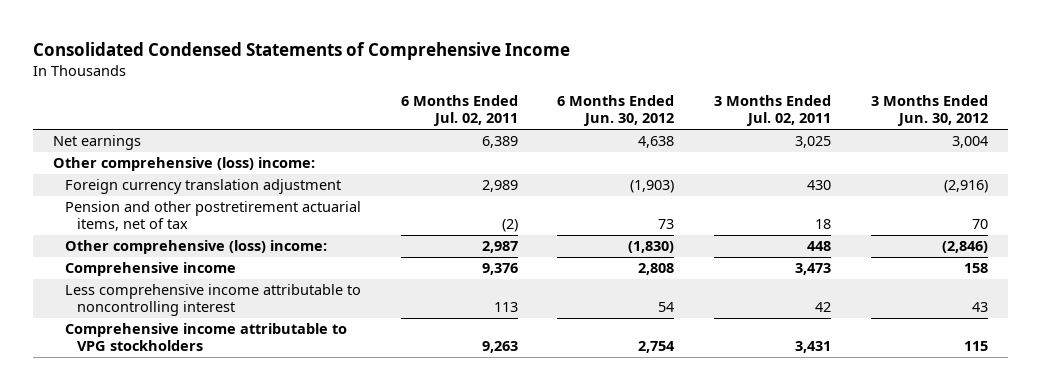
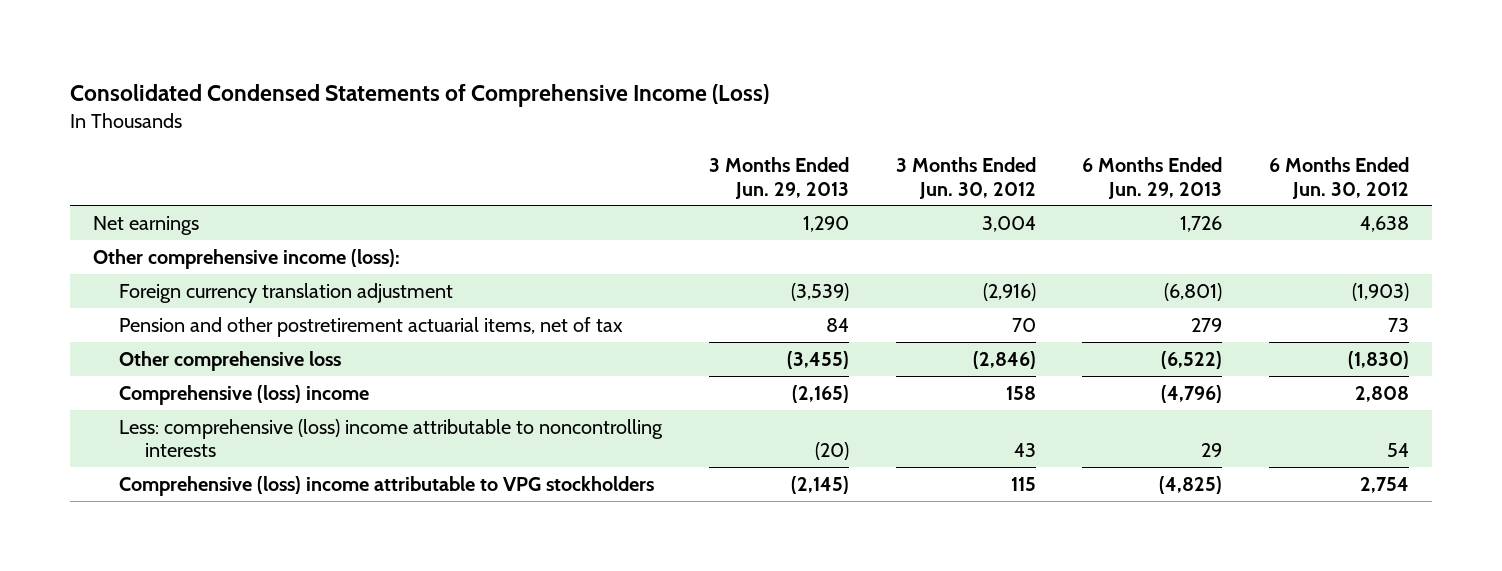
- Consolidated Condensed Statements of Comprehensive Income
+ Consolidated Condensed Statements of Comprehensive Income (Loss)
- | 6 Months Ended Jul. 02, 2011 | 6 Months Ended Jun. 30, 2012 | 3 Months Ended Jul. 02, 2011 | 3 Months Ended Jun. 30, 2012
+ | 3 Months Ended Jun. 29, 2013 | 3 Months Ended Jun. 30, 2012 | 6 Months Ended Jun. 29, 2013 | 6 Months Ended Jun. 30, 2012
- Other comprehensive (loss) income:
+ Other comprehensive income (loss):
- Other comprehensive (loss) income: | 2,987 | (1,830) | 448 | (2,846)
- Comprehensive income | 9,376 | 2,808 | 3,473 | 158
- Less comprehensive income attributable to noncontrolling interest | 113 | 54 | 42 | 43
- Comprehensive income attributable to VPG stockholders | 9,263 | 2,754 | 3,431 | 115
+ Other comprehensive loss | (3,455) | (2,846) | (6,522) | (1,830)
+ Comprehensive (loss) income | (2,165) | 158 | (4,796) | 2,808
+ Less: comprehensive (loss) income attributable to noncontrolling interests | (20) | 43 | 29 | 54
+ Comprehensive (loss) income attributable to VPG stockholders | (2,145) | 115 | (4,825) | 2,754

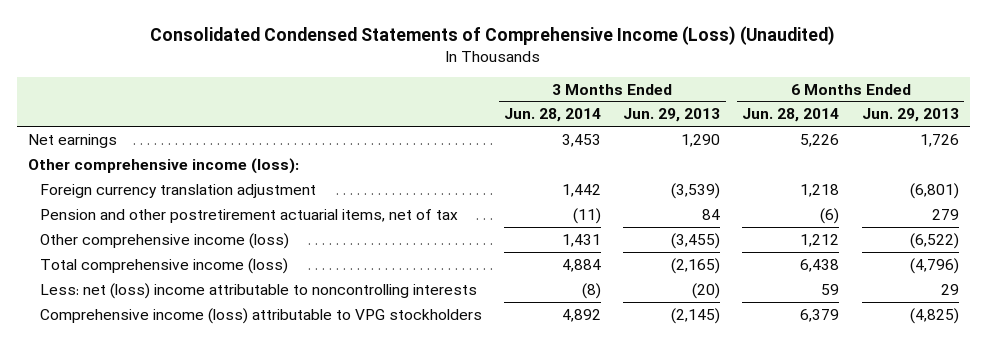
- Consolidated Condensed Statements of Comprehensive Income (Loss)
+ Consolidated Condensed Statements of Comprehensive Income (Loss) (Unaudited)
- | 3 Months Ended Jun. 29, 2013 | 3 Months Ended Jun. 30, 2012 | 6 Months Ended Jun. 29, 2013 | 6 Months Ended Jun. 30, 2012
+ | 3 Months Ended Jun. 28, 2014 | 3 Months Ended Jun. 29, 2013 | 6 Months Ended Jun. 28, 2014 | 6 Months Ended Jun. 29, 2013
- Other comprehensive loss | (3,455) | (2,846) | (6,522) | (1,830)
- Comprehensive (loss) income | (2,165) | 158 | (4,796) | 2,808
- Less: comprehensive (loss) income attributable to noncontrolling interests | (20) | 43 | 29 | 54
- Comprehensive (loss) income attributable to VPG stockholders | (2,145) | 115 | (4,825) | 2,754
+ Other comprehensive income (loss) | 1,431 | (3,455) | 1,212 | (6,522)
+ Total comprehensive income (loss) | 4,884 | (2,165) | 6,438 | (4,796)
+ Less: net (loss) income attributable to noncontrolling interests | (8) | (20) | 59 | 29
+ Comprehensive income (loss) attributable to VPG stockholders | 4,892 | (2,145) | 6,379 | (4,825)

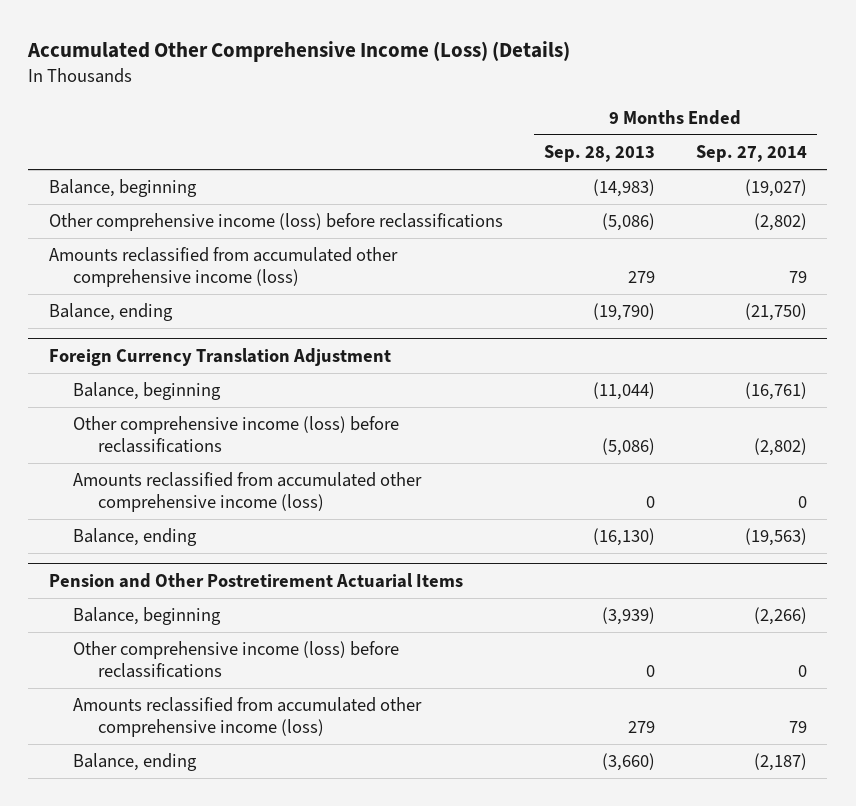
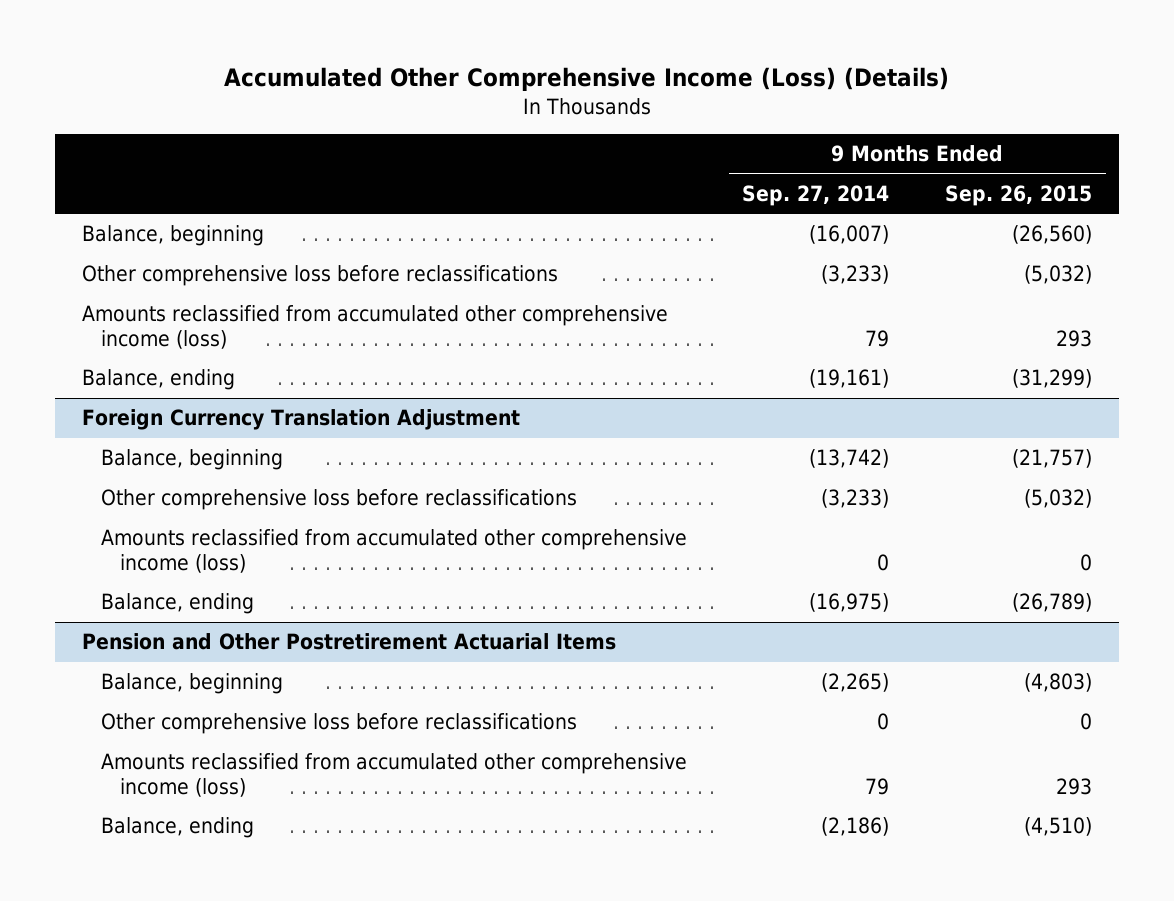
- | 9 Months Ended Sep. 28, 2013 | 9 Months Ended Sep. 27, 2014
+ | 9 Months Ended Sep. 27, 2014 | 9 Months Ended Sep. 26, 2015
- Balance, beginning | (14,983) | (19,027)
- Other comprehensive income (loss) before reclassifications | (5,086) | (2,802)
+ Balance, beginning | (16,007) | (26,560)
+ Other comprehensive loss before reclassifications | (3,233) | (5,032)
- Balance, ending | (19,790) | (21,750)
+ Balance, ending | (19,161) | (31,299)
@ Foreign Currency Translation Adjustment
- Balance, beginning | (11,044) | (16,761)
- Other comprehensive income (loss) before reclassifications | (5,086) | (2,802)
+ Balance, beginning | (13,742) | (21,757)
+ Other comprehensive loss before reclassifications | (3,233) | (5,032)
- Balance, ending | (16,130) | (19,563)
+ Balance, ending | (16,975) | (26,789)
@ Pension and Other Postretirement Actuarial Items
- Balance, beginning | (3,939) | (2,266)
- Other comprehensive income (loss) before reclassifications | 0 | 0
+ Balance, beginning | (2,265) | (4,803)
+ Other comprehensive loss before reclassifications | 0 | 0
- Balance, ending | (3,660) | (2,187)
+ Balance, ending | (2,186) | (4,510)

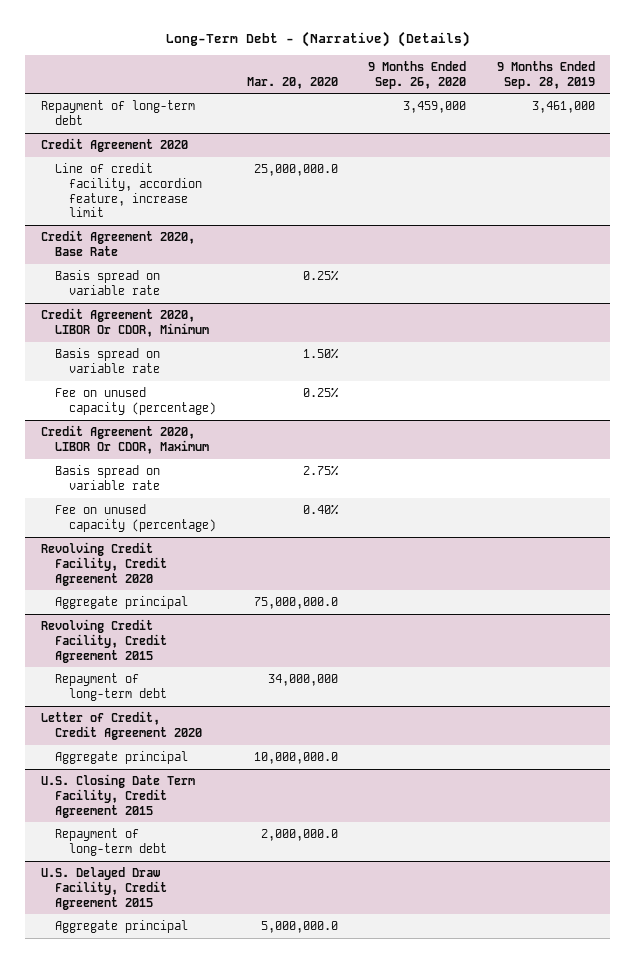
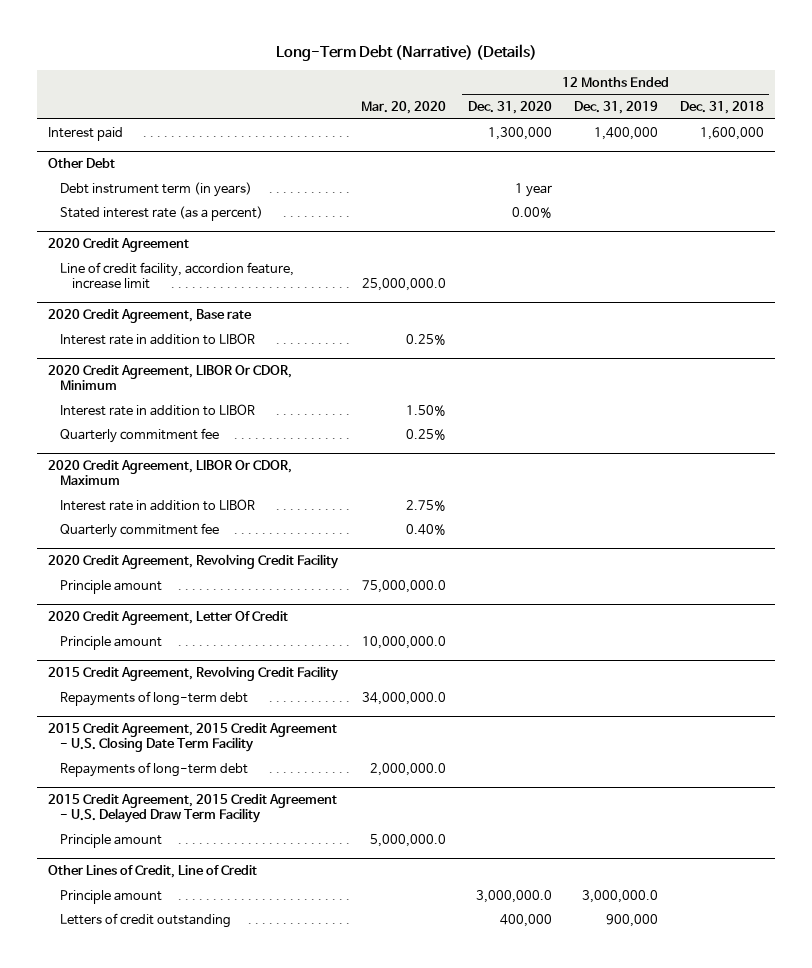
- Long-Term Debt - (Narrative) (Details)
+ Long-Term Debt (Narrative) (Details)
- | Mar. 20, 2020 | 9 Months Ended Sep. 26, 2020 | 9 Months Ended Sep. 28, 2019
+ | Mar. 20, 2020 | 12 Months Ended Dec. 31, 2020 | 12 Months Ended Dec. 31, 2019 | 12 Months Ended Dec. 31, 2018
- Repayment of long-term debt | | 3,459,000 | 3,461,000
- Credit Agreement 2020
+ Interest paid | | 1,300,000 | 1,400,000 | 1,600,000
+ Other Debt
+ Debt instrument term (in years) | | 1 year | |
+ Stated interest rate (as a percent) | | 0.00% | |
+ 2020 Credit Agreement
- Credit Agreement 2020, Base Rate
- Basis spread on variable rate | 0.25% | |
- Credit Agreement 2020, LIBOR Or CDOR, Minimum
- Basis spread on variable rate | 1.50% | |
- Fee on unused capacity (percentage) | 0.25% | |
- Credit Agreement 2020, LIBOR Or CDOR, Maximum
- Basis spread on variable rate | 2.75% | |
- Fee on unused capacity (percentage) | 0.40% | |
- Revolving Credit Facility, Credit Agreement 2020
- Aggregate principal | 75,000,000.0 | |
- Revolving Credit Facility, Credit Agreement 2015
- Repayment of long-term debt | 34,000,000 | |
- Letter of Credit, Credit Agreement 2020
- Aggregate principal | 10,000,000.0 | |
- U.S. Closing Date Term Facility, Credit Agreement 2015
- Repayment of long-term debt | 2,000,000.0 | |
- U.S. Delayed Draw Facility, Credit Agreement 2015
- Aggregate principal | 5,000,000.0 | |
+ 2020 Credit Agreement, Base rate
+ Interest rate in addition to LIBOR | 0.25% | | |
+ 2020 Credit Agreement, LIBOR Or CDOR, Minimum
+ Interest rate in addition to LIBOR | 1.50% | | |
+ Quarterly commitment fee | 0.25% | | |
+ 2020 Credit Agreement, LIBOR Or CDOR, Maximum
+ Interest rate in addition to LIBOR | 2.75% | | |
+ Quarterly commitment fee | 0.40% | | |
+ 2020 Credit Agreement, Revolving Credit Facility
+ Principle amount | 75,000,000.0 | | |
+ 2020 Credit Agreement, Letter Of Credit
+ Principle amount | 10,000,000.0 | | |
+ 2015 Credit Agreement, Revolving Credit Facility
+ Repayments of long-term debt | 34,000,000.0 | | |
+ 2015 Credit Agreement, 2015 Credit Agreement - U.S. Closing Date Term Facility
+ Repayments of long-term debt | 2,000,000.0 | | |
+ 2015 Credit Agreement, 2015 Credit Agreement - U.S. Delayed Draw Term Facility
+ Principle amount | 5,000,000.0 | | |
+ Other Lines of Credit, Line of Credit
+ Principle amount | | 3,000,000.0 | 3,000,000.0 |
+ Letters of credit outstanding | | 400,000 | 900,000 |

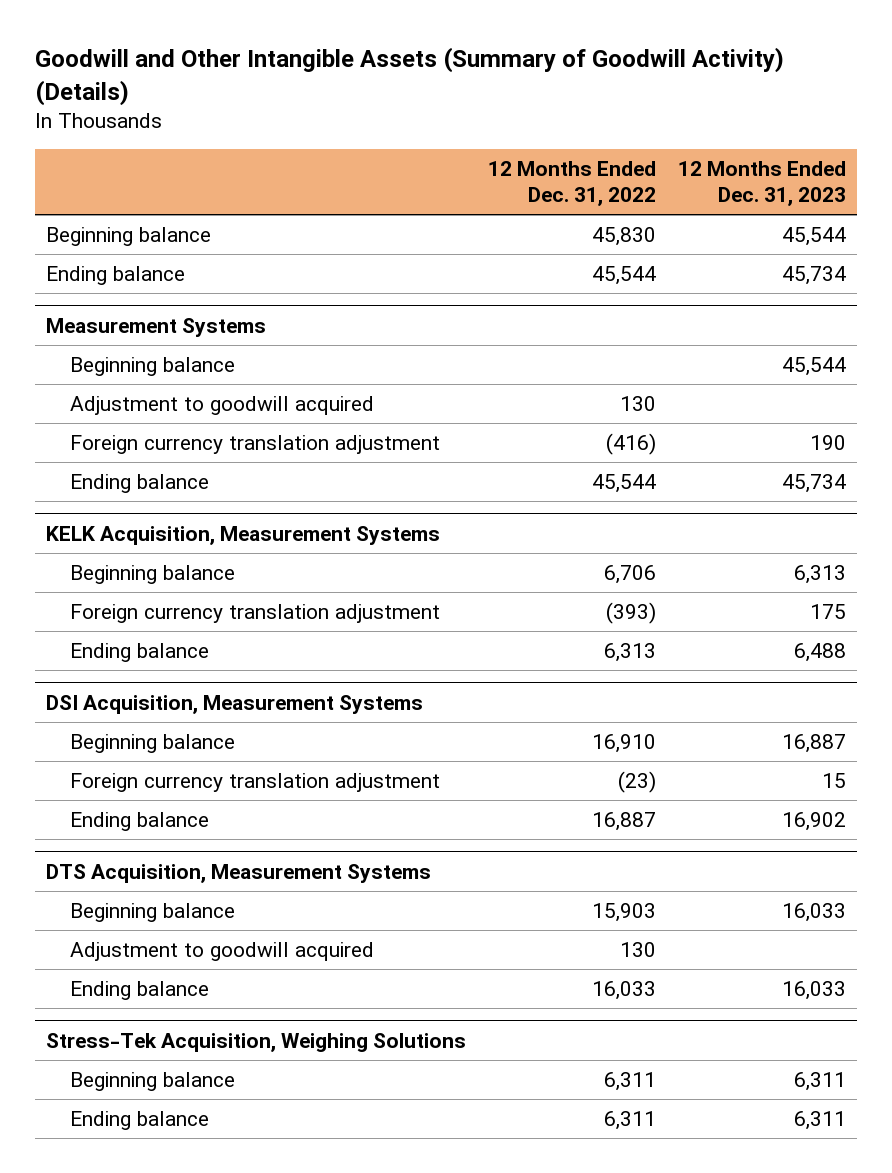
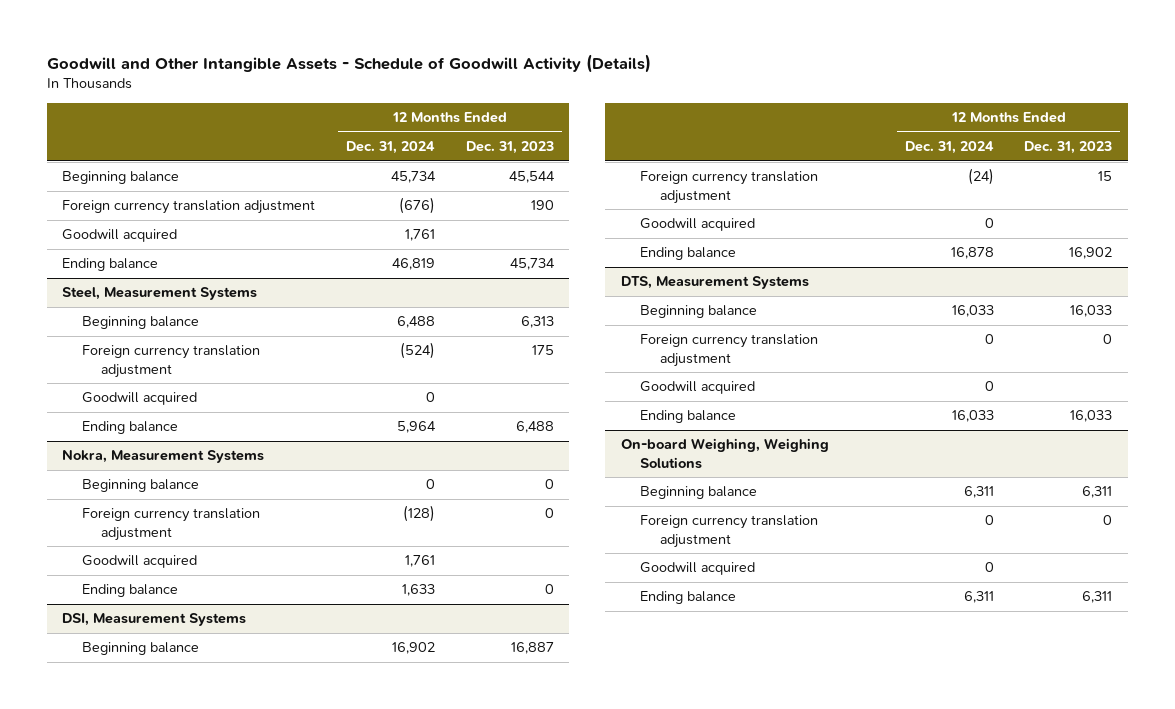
- Goodwill and Other Intangible Assets (Summary of Goodwill Activity) (Details)
+ Goodwill and Other Intangible Assets - Schedule of Goodwill Activity (Details)
- | 12 Months Ended Dec. 31, 2022 | 12 Months Ended Dec. 31, 2023
+ | 12 Months Ended Dec. 31, 2024 | 12 Months Ended Dec. 31, 2023
- Ending balance | 45,544 | 45,734
- Measurement Systems
- Beginning balance | | 45,544
- Adjustment to goodwill acquired | 130 |
+ Goodwill acquired | 1,761 |
- KELK Acquisition, Measurement Systems
+ Steel, Measurement Systems
+ Goodwill acquired | 0 |
- DSI Acquisition, Measurement Systems
+ Nokra, Measurement Systems
+ Beginning balance | 0 | 0
+ Foreign currency translation adjustment | (128) | 0
+ Goodwill acquired | 1,761 |
+ Ending balance | 1,633 | 0
+ DSI, Measurement Systems
+ Goodwill acquired | 0 |
- DTS Acquisition, Measurement Systems
+ DTS, Measurement Systems
- Adjustment to goodwill acquired | 130 |
+ Foreign currency translation adjustment | 0 | 0
+ Goodwill acquired | 0 |
- Stress-Tek Acquisition, Weighing Solutions
+ On-board Weighing, Weighing Solutions
+ Foreign currency translation adjustment | 0 | 0
+ Goodwill acquired | 0 |

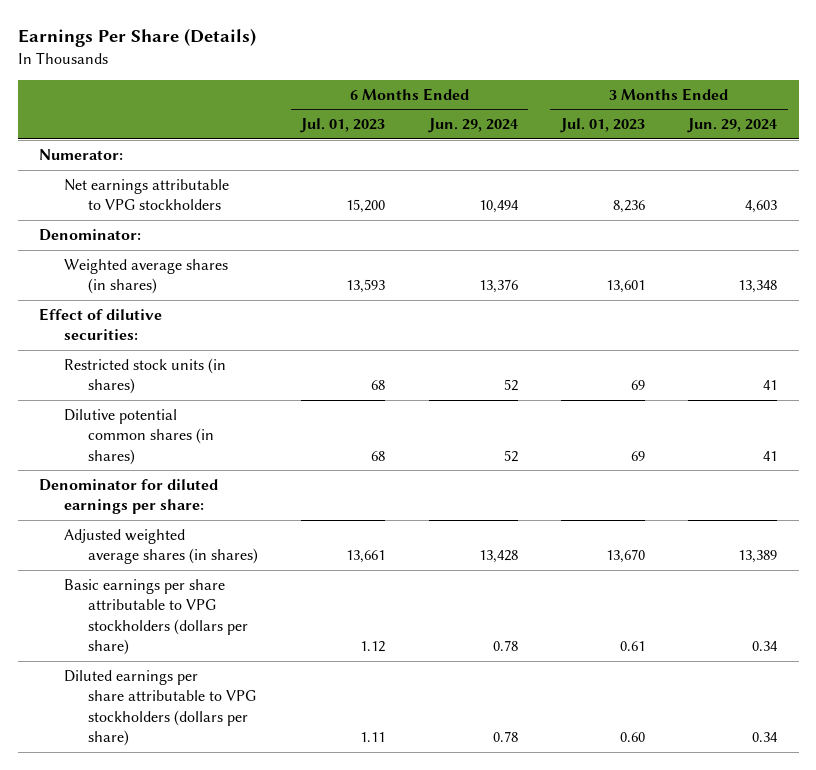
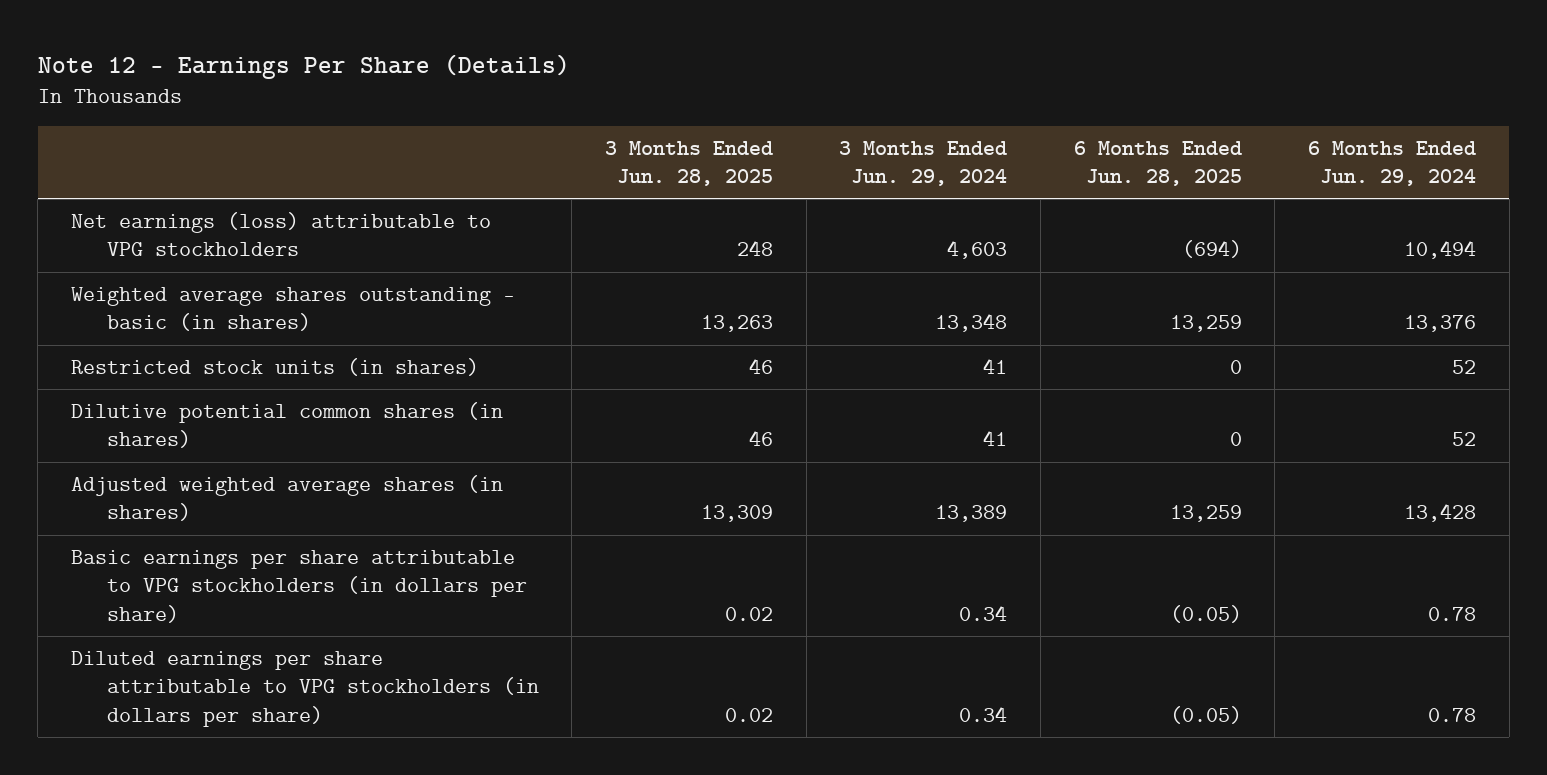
- Earnings Per Share (Details)
+ Note 12 - Earnings Per Share (Details)
- | 6 Months Ended Jul. 01, 2023 | 6 Months Ended Jun. 29, 2024 | 3 Months Ended Jul. 01, 2023 | 3 Months Ended Jun. 29, 2024
+ | 3 Months Ended Jun. 28, 2025 | 3 Months Ended Jun. 29, 2024 | 6 Months Ended Jun. 28, 2025 | 6 Months Ended Jun. 29, 2024
- Numerator:
- Net earnings attributable to VPG stockholders | 15,200 | 10,494 | 8,236 | 4,603
- Denominator:
- Weighted average shares (in shares) | 13,593 | 13,376 | 13,601 | 13,348
- Effect of dilutive securities:
+ Net earnings (loss) attributable to VPG stockholders | 248 | 4,603 | (694) | 10,494
+ Weighted average shares outstanding - basic (in shares) | 13,263 | 13,348 | 13,259 | 13,376
- Denominator for diluted earnings per share:
- Basic earnings per share attributable to VPG stockholders (dollars per share) | 1.12 | 0.78 | 0.61 | 0.34
- Diluted earnings per share attributable to VPG stockholders (dollars per share) | 1.11 | 0.78 | 0.60 | 0.34
+ Basic earnings per share attributable to VPG stockholders (in dollars per share) | 0.02 | 0.34 | (0.05) | 0.78
+ Diluted earnings per share attributable to VPG stockholders (in dollars per share) | 0.02 | 0.34 | (0.05) | 0.78

